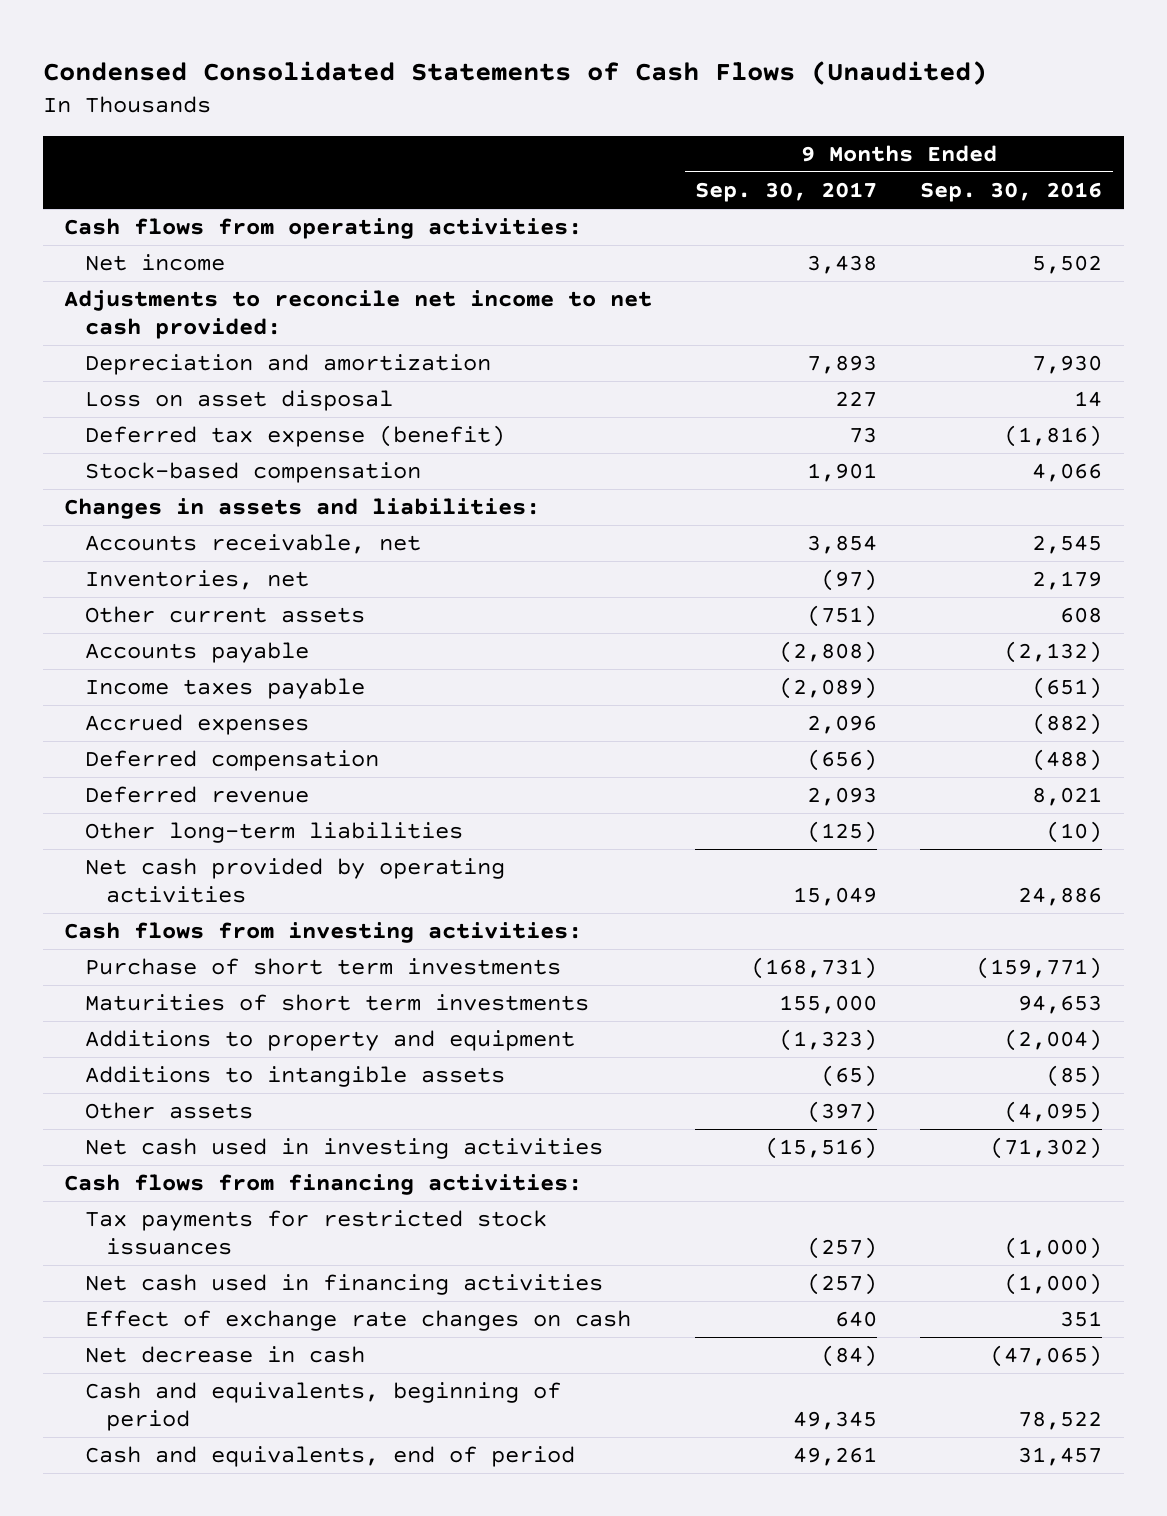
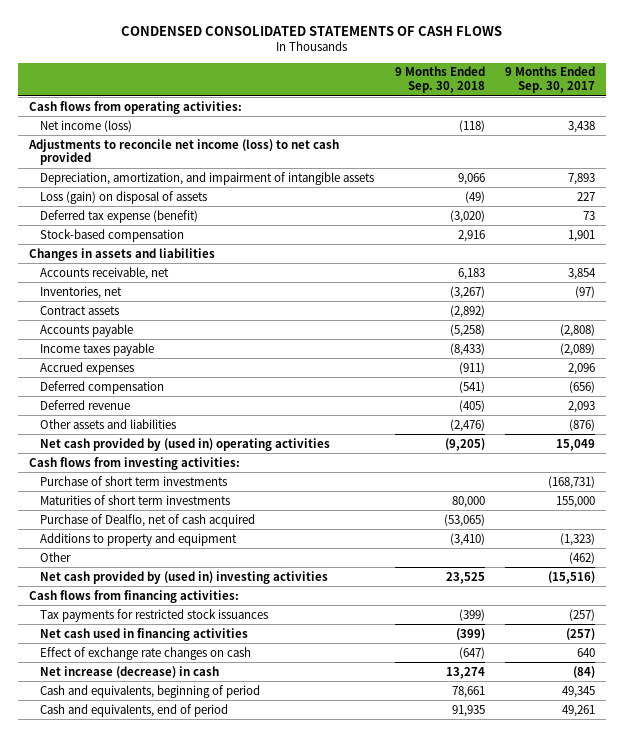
- Condensed Consolidated Statements of Cash Flows (Unaudited)
+ CONDENSED CONSOLIDATED STATEMENTS OF CASH FLOWS
- | 9 Months Ended Sep. 30, 2017 | 9 Months Ended Sep. 30, 2016
+ | 9 Months Ended Sep. 30, 2018 | 9 Months Ended Sep. 30, 2017
- Net income | 3,438 | 5,502
- Adjustments to reconcile net income to net cash provided:
- Depreciation and amortization | 7,893 | 7,930
- Loss on asset disposal | 227 | 14
+ Net income (loss) | (118) | 3,438
+ Adjustments to reconcile net income (loss) to net cash provided
+ Depreciation, amortization, and impairment of intangible assets | 9,066 | 7,893
+ Loss (gain) on disposal of assets | (49) | 227
- Changes in assets and liabilities:
+ Changes in assets and liabilities
- Other current assets | (751) | 608
+ Contract assets | (2,892) |
- Other long-term liabilities | (125) | (10)
- Net cash provided by operating activities | 15,049 | 24,886
+ Other assets and liabilities | (2,476) | (876)
+ Net cash provided by (used in) operating activities | (9,205) | 15,049
+ Purchase of Dealflo, net of cash acquired | (53,065) |
- Additions to intangible assets | (65) | (85)
- Other assets | (397) | (4,095)
- Net cash used in investing activities | (15,516) | (71,302)
+ Other | | (462)
+ Net cash provided by (used in) investing activities | 23,525 | (15,516)
- Net decrease in cash | (84) | (47,065)
+ Net increase (decrease) in cash | 13,274 | (84)

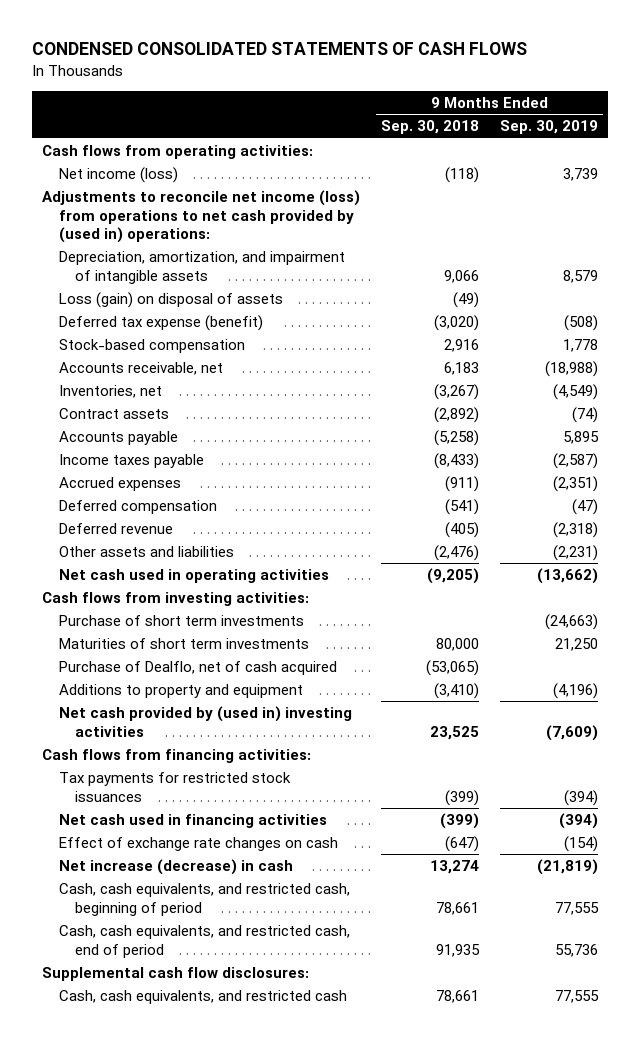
- | 9 Months Ended Sep. 30, 2018 | 9 Months Ended Sep. 30, 2017
+ | 9 Months Ended Sep. 30, 2018 | 9 Months Ended Sep. 30, 2019
- Adjustments to reconcile net income (loss) to net cash provided
+ Adjustments to reconcile net income (loss) from operations to net cash provided by (used in) operations:
- Changes in assets and liabilities
- Net cash provided by (used in) operating activities | (9,205) | 15,049
+ Net cash used in operating activities | (9,205) | (13,662)
- Other | | (462)
- Cash and equivalents, beginning of period | 78,661 | 49,345
- Cash and equivalents, end of period | 91,935 | 49,261
+ Cash, cash equivalents, and restricted cash, beginning of period | 78,661 | 77,555
+ Cash, cash equivalents, and restricted cash, end of period | 91,935 | 55,736
+ Supplemental cash flow disclosures:
+ Cash, cash equivalents, and restricted cash | 78,661 | 77,555

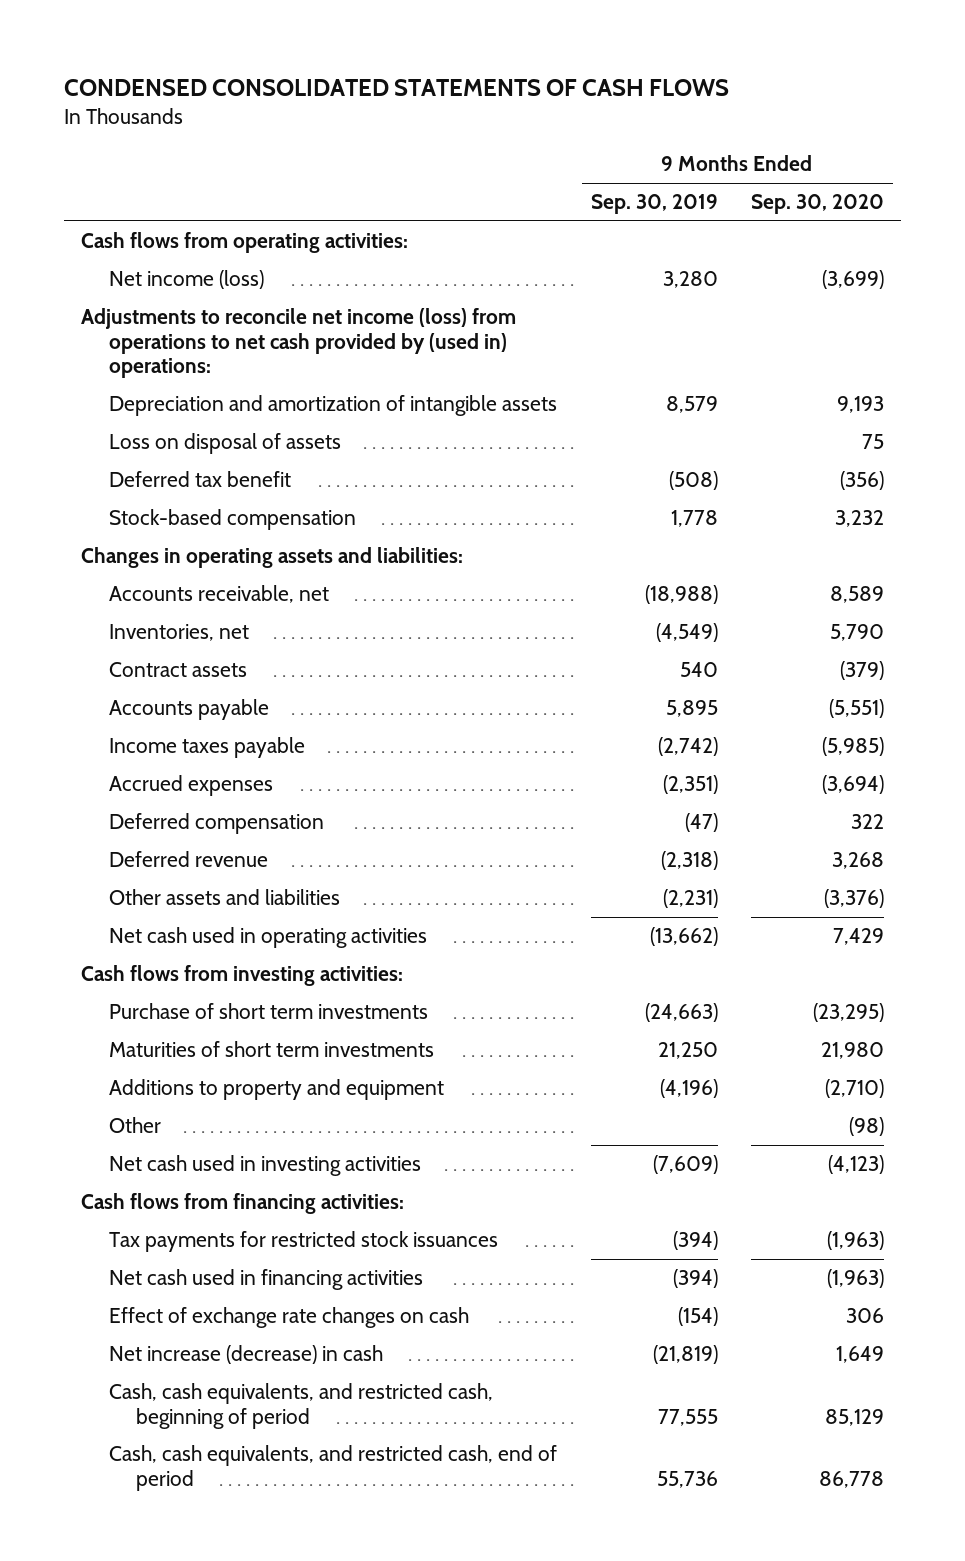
- | 9 Months Ended Sep. 30, 2018 | 9 Months Ended Sep. 30, 2019
+ | 9 Months Ended Sep. 30, 2019 | 9 Months Ended Sep. 30, 2020
- Net income (loss) | (118) | 3,739
+ Net income (loss) | 3,280 | (3,699)
- Depreciation, amortization, and impairment of intangible assets | 9,066 | 8,579
- Loss (gain) on disposal of assets | (49) |
- Deferred tax expense (benefit) | (3,020) | (508)
+ Depreciation and amortization of intangible assets | 8,579 | 9,193
+ Loss on disposal of assets | | 75
+ Deferred tax benefit | (508) | (356)
+ Changes in operating assets and liabilities:
- Contract assets | (2,892) | (74)
+ Contract assets | 540 | (379)
- Income taxes payable | (8,433) | (2,587)
+ Income taxes payable | (2,742) | (5,985)
- Purchase of Dealflo, net of cash acquired | (53,065) |
- Net cash provided by (used in) investing activities | 23,525 | (7,609)
+ Other | | (98)
+ Net cash used in investing activities | (7,609) | (4,123)
- Supplemental cash flow disclosures:
- Cash, cash equivalents, and restricted cash | 78,661 | 77,555

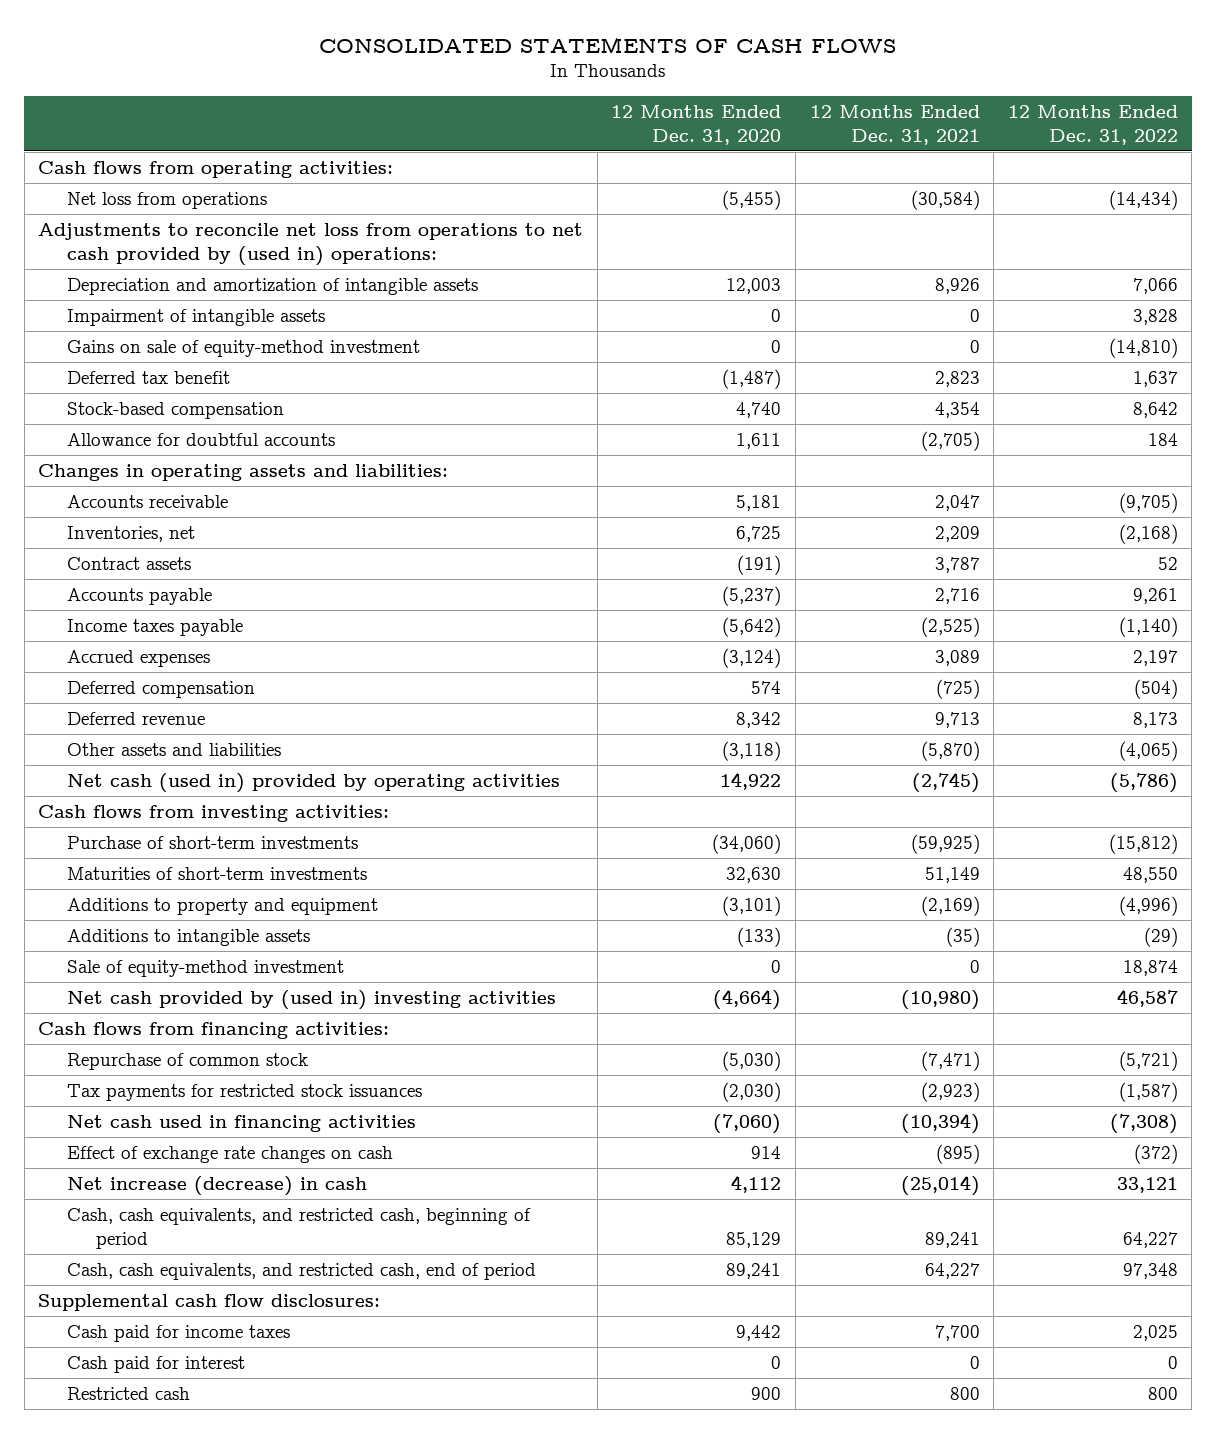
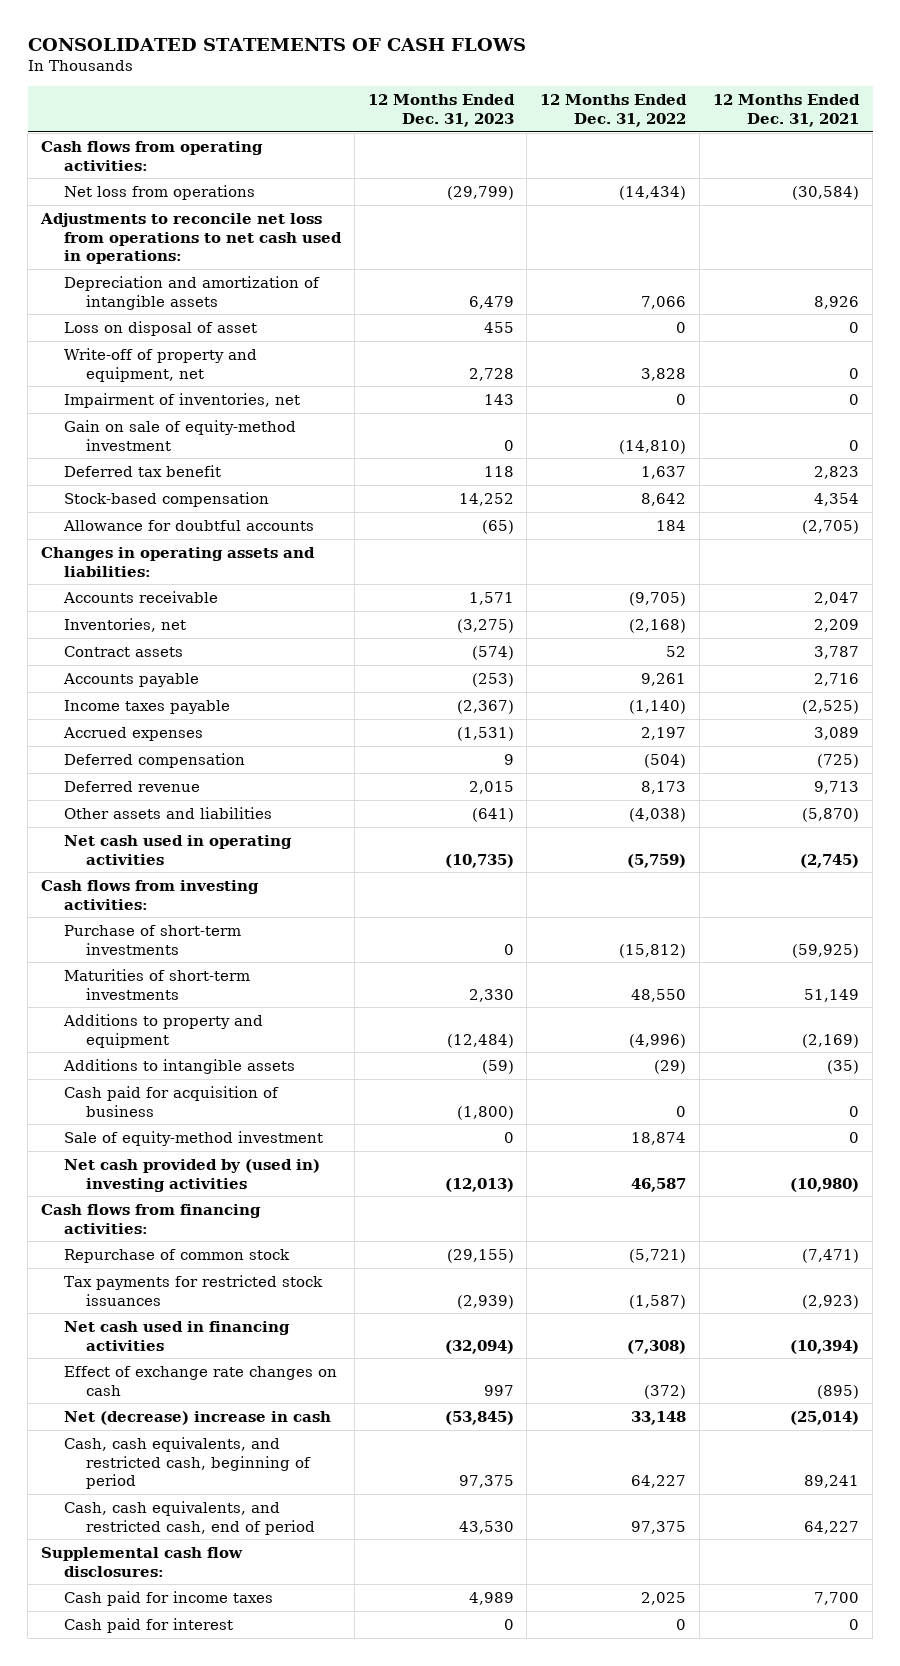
- | 12 Months Ended Dec. 31, 2020 | 12 Months Ended Dec. 31, 2021 | 12 Months Ended Dec. 31, 2022
+ | 12 Months Ended Dec. 31, 2023 | 12 Months Ended Dec. 31, 2022 | 12 Months Ended Dec. 31, 2021
- Adjustments to reconcile net loss from operations to net cash provided by (used in) operations:
+ Adjustments to reconcile net loss from operations to net cash used in operations:
- Impairment of intangible assets | 0 | 0 | 3,828
- Gains on sale of equity-method investment | 0 | 0 | (14,810)
+ Loss on disposal of asset | 455 | 0 | 0
+ Write-off of property and equipment, net | 2,728 | 3,828 | 0
+ Impairment of inventories, net | 143 | 0 | 0
+ Gain on sale of equity-method investment | 0 | (14,810) | 0
- Other assets and liabilities | (3,118) | (5,870) | (4,065)
- Net cash (used in) provided by operating activities | 14,922 | (2,745) | (5,786)
+ Other assets and liabilities | (641) | (4,038) | (5,870)
+ Net cash used in operating activities | (10,735) | (5,759) | (2,745)
+ Cash paid for acquisition of business | (1,800) | 0 | 0
- Net increase (decrease) in cash | 4,112 | (25,014) | 33,121
+ Net (decrease) increase in cash | (53,845) | 33,148 | (25,014)
- Cash, cash equivalents, and restricted cash, end of period | 89,241 | 64,227 | 97,348
+ Cash, cash equivalents, and restricted cash, end of period | 43,530 | 97,375 | 64,227
- Restricted cash | 900 | 800 | 800

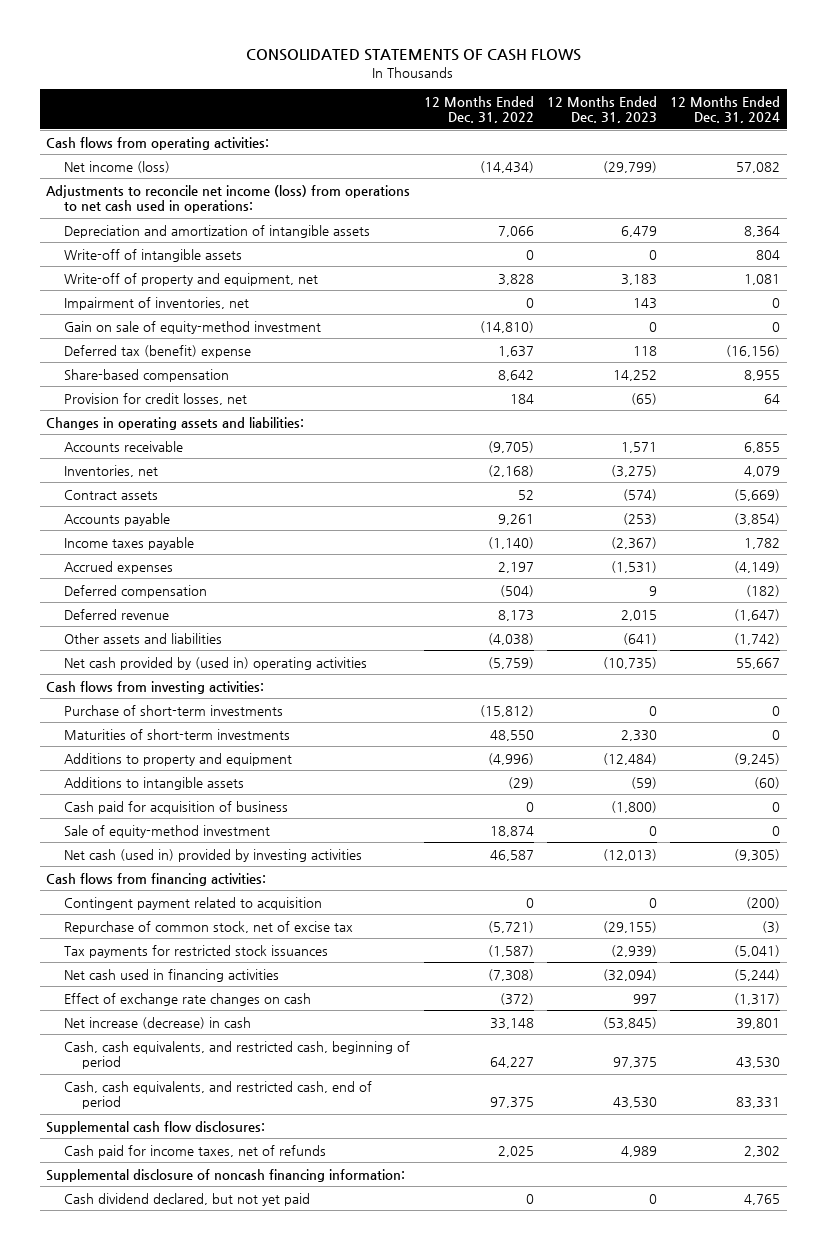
- | 12 Months Ended Dec. 31, 2023 | 12 Months Ended Dec. 31, 2022 | 12 Months Ended Dec. 31, 2021
+ | 12 Months Ended Dec. 31, 2022 | 12 Months Ended Dec. 31, 2023 | 12 Months Ended Dec. 31, 2024
- Net loss from operations | (29,799) | (14,434) | (30,584)
- Adjustments to reconcile net loss from operations to net cash used in operations:
+ Net income (loss) | (14,434) | (29,799) | 57,082
+ Adjustments to reconcile net income (loss) from operations to net cash used in operations:
- Loss on disposal of asset | 455 | 0 | 0
- Write-off of property and equipment, net | 2,728 | 3,828 | 0
+ Write-off of intangible assets | 0 | 0 | 804
+ Write-off of property and equipment, net | 3,828 | 3,183 | 1,081
- Deferred tax benefit | 118 | 1,637 | 2,823
- Stock-based compensation | 14,252 | 8,642 | 4,354
- Allowance for doubtful accounts | (65) | 184 | (2,705)
+ Deferred tax (benefit) expense | 1,637 | 118 | (16,156)
+ Share-based compensation | 8,642 | 14,252 | 8,955
+ Provision for credit losses, net | 184 | (65) | 64
- Net cash used in operating activities | (10,735) | (5,759) | (2,745)
+ Net cash provided by (used in) operating activities | (5,759) | (10,735) | 55,667
- Net cash provided by (used in) investing activities | (12,013) | 46,587 | (10,980)
+ Net cash (used in) provided by investing activities | 46,587 | (12,013) | (9,305)
- Repurchase of common stock | (29,155) | (5,721) | (7,471)
+ Contingent payment related to acquisition | 0 | 0 | (200)
+ Repurchase of common stock, net of excise tax | (5,721) | (29,155) | (3)
- Net (decrease) increase in cash | (53,845) | 33,148 | (25,014)
+ Net increase (decrease) in cash | 33,148 | (53,845) | 39,801
- Cash paid for income taxes | 4,989 | 2,025 | 7,700
- Cash paid for interest | 0 | 0 | 0
+ Cash paid for income taxes, net of refunds | 2,025 | 4,989 | 2,302
+ Supplemental disclosure of noncash financing information:
+ Cash dividend declared, but not yet paid | 0 | 0 | 4,765

